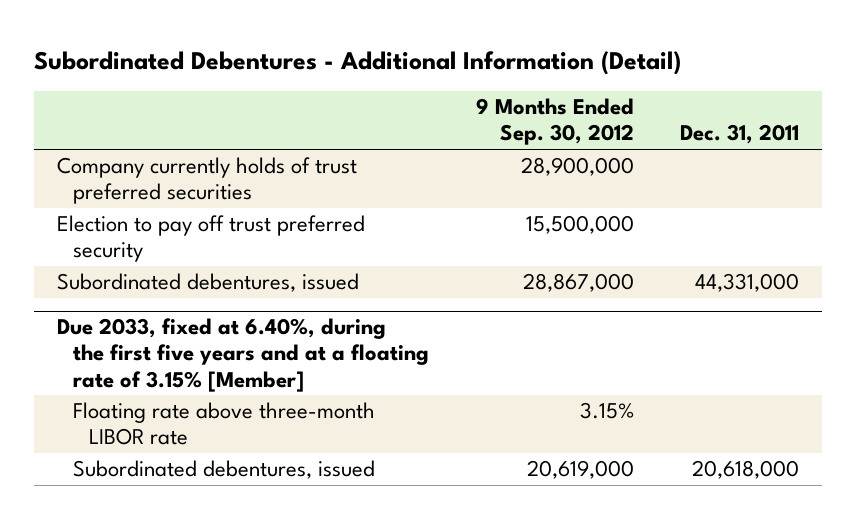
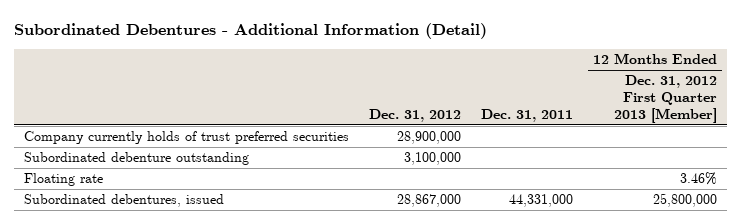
- | 9 Months Ended Sep. 30, 2012 | Dec. 31, 2011
+ | Dec. 31, 2012 | Dec. 31, 2011 | 12 Months Ended Dec. 31, 2012 First Quarter 2013 [Member]
- Election to pay off trust preferred security | 15,500,000 |
+ Subordinated debenture outstanding | 3,100,000 | |
+ Floating rate | | | 3.46%
- Due 2033, fixed at 6.40%, during the first five years and at a floating rate of 3.15% [Member]
- Floating rate above three-month LIBOR rate | 3.15% |
- Subordinated debentures, issued | 20,619,000 | 20,618,000

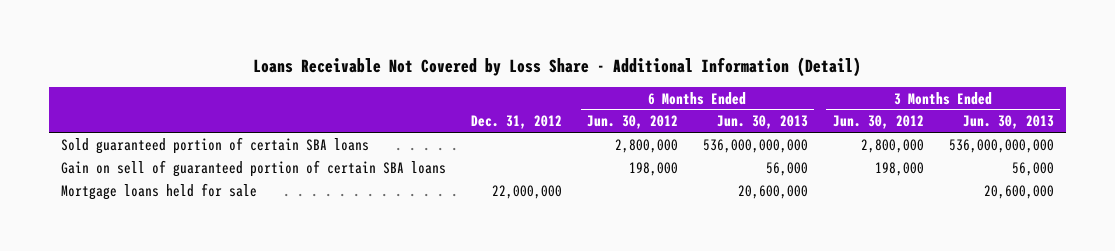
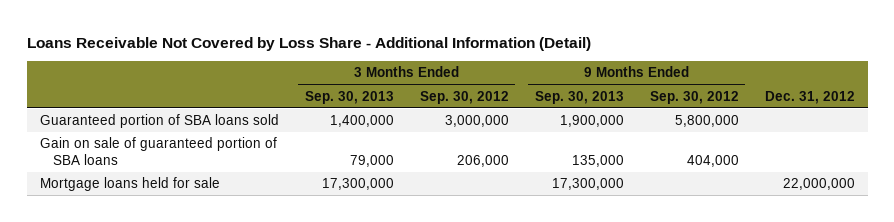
- | Dec. 31, 2012 | 6 Months Ended Jun. 30, 2012 | 6 Months Ended Jun. 30, 2013 | 3 Months Ended Jun. 30, 2012 | 3 Months Ended Jun. 30, 2013
+ | 3 Months Ended Sep. 30, 2013 | 3 Months Ended Sep. 30, 2012 | 9 Months Ended Sep. 30, 2013 | 9 Months Ended Sep. 30, 2012 | Dec. 31, 2012
- Sold guaranteed portion of certain SBA loans | | 2,800,000 | 536,000,000,000 | 2,800,000 | 536,000,000,000
- Gain on sell of guaranteed portion of certain SBA loans | | 198,000 | 56,000 | 198,000 | 56,000
+ Guaranteed portion of SBA loans sold | 1,400,000 | 3,000,000 | 1,900,000 | 5,800,000 |
+ Gain on sale of guaranteed portion of SBA loans | 79,000 | 206,000 | 135,000 | 404,000 |

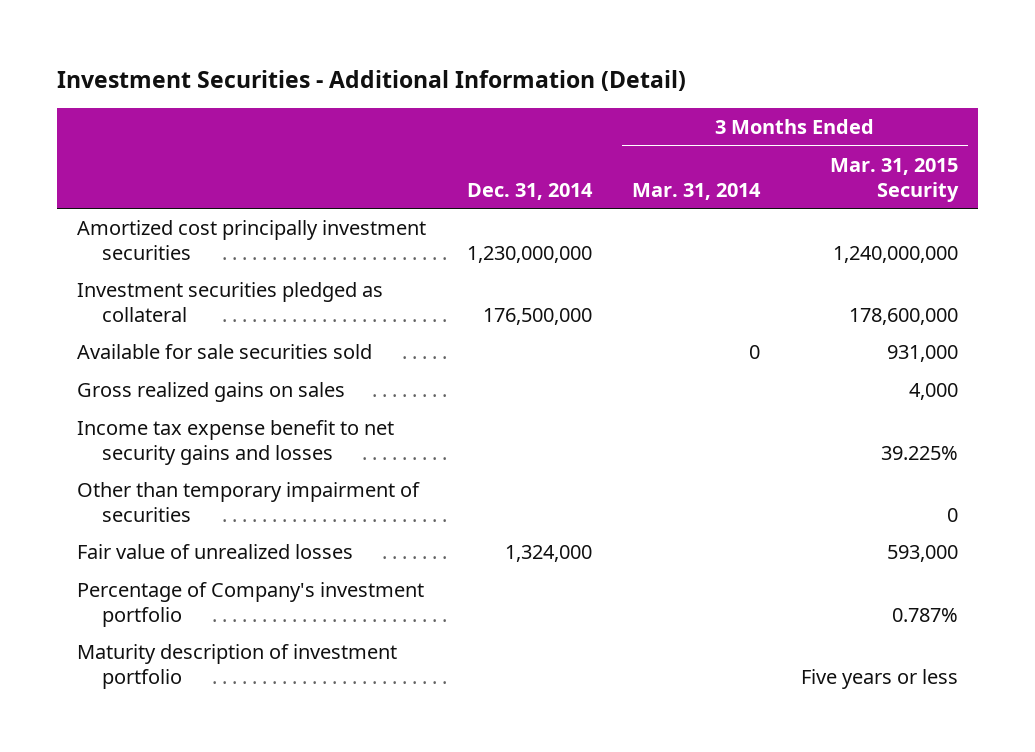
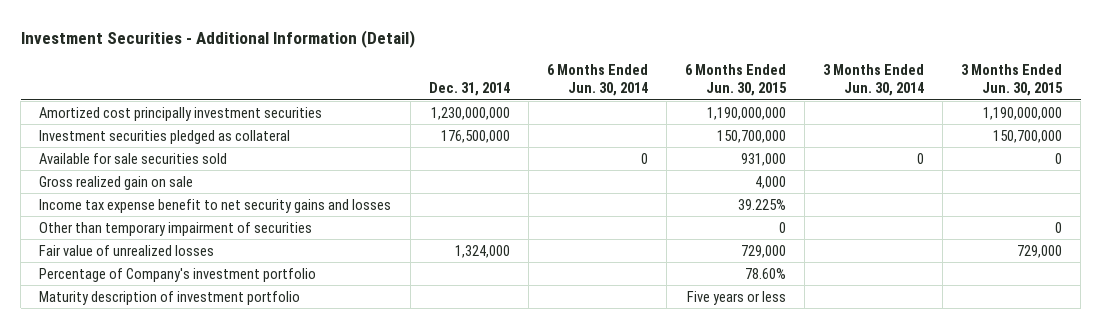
- | Dec. 31, 2014 | 3 Months Ended Mar. 31, 2014 | 3 Months Ended Mar. 31, 2015 Security
+ | Dec. 31, 2014 | 6 Months Ended Jun. 30, 2014 | 6 Months Ended Jun. 30, 2015 | 3 Months Ended Jun. 30, 2014 | 3 Months Ended Jun. 30, 2015
- Gross realized gains on sales | | | 4,000
+ Gross realized gain on sale | | | 4,000 | |

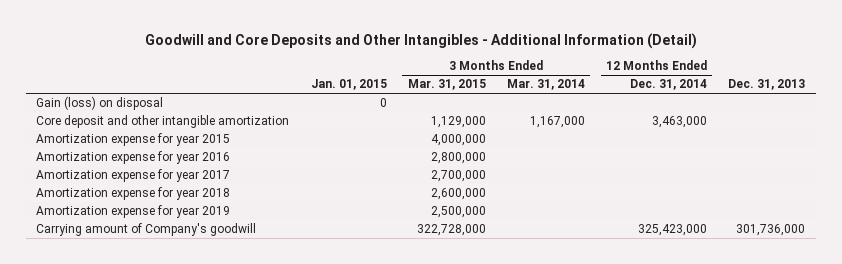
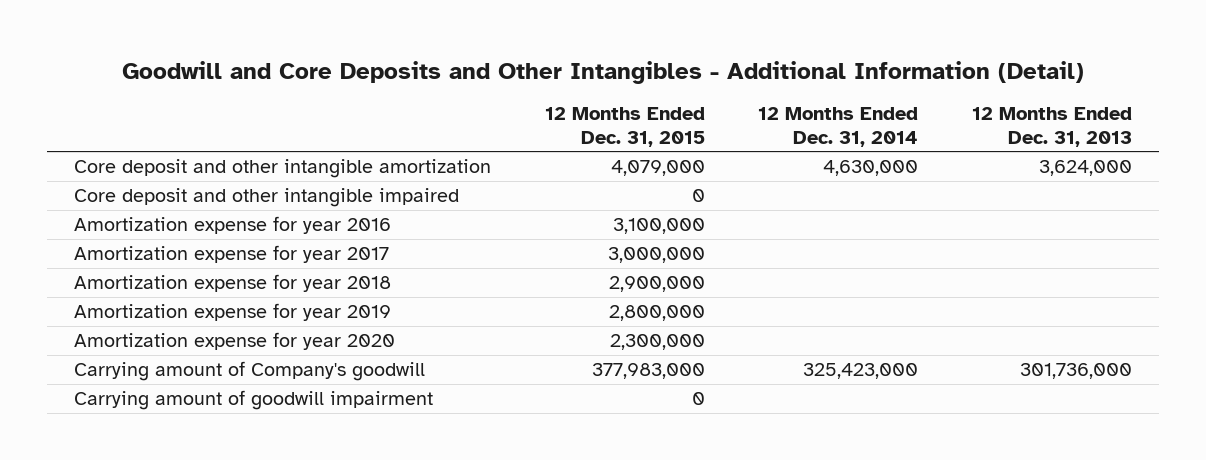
- | Jan. 01, 2015 | 3 Months Ended Mar. 31, 2015 | 3 Months Ended Mar. 31, 2014 | 12 Months Ended Dec. 31, 2014 | Dec. 31, 2013
+ | 12 Months Ended Dec. 31, 2015 | 12 Months Ended Dec. 31, 2014 | 12 Months Ended Dec. 31, 2013
- Gain (loss) on disposal | 0 | | | |
- Core deposit and other intangible amortization | | 1,129,000 | 1,167,000 | 3,463,000 |
- Amortization expense for year 2015 | | 4,000,000 | | |
+ Core deposit and other intangible amortization | 4,079,000 | 4,630,000 | 3,624,000
+ Core deposit and other intangible impaired | 0 | |
+ Amortization expense for year 2020 | 2,300,000 | |
+ Carrying amount of goodwill impairment | 0 | |

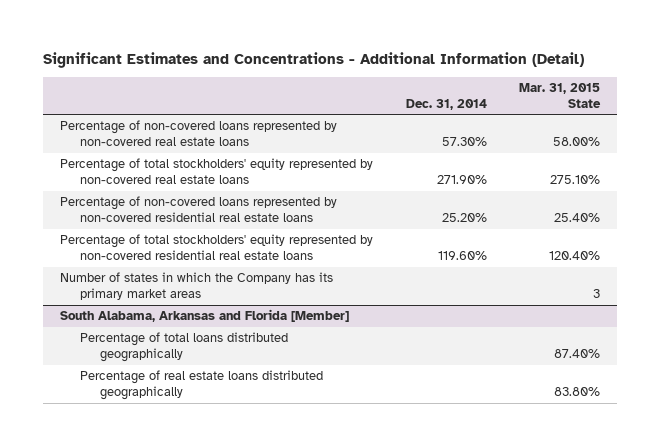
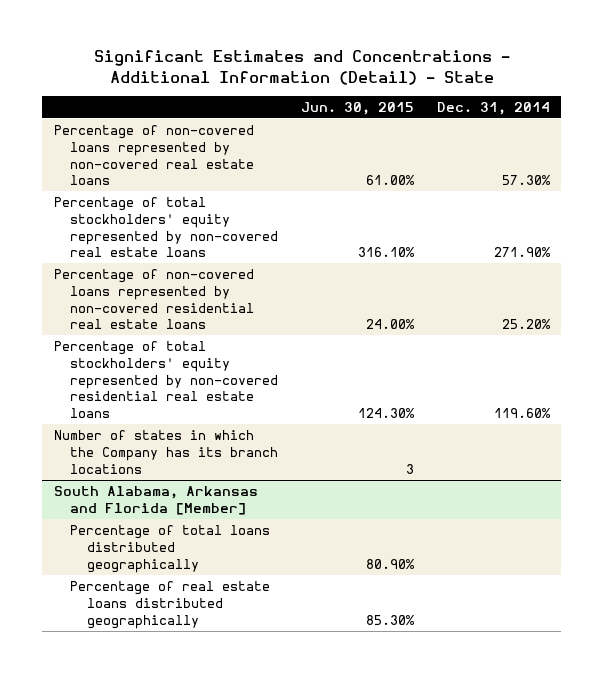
- Significant Estimates and Concentrations - Additional Information (Detail)
+ Significant Estimates and Concentrations - Additional Information (Detail) - State
- | Dec. 31, 2014 | Mar. 31, 2015 State
+ | Jun. 30, 2015 | Dec. 31, 2014
- Number of states in which the Company has its primary market areas | | 3
+ Number of states in which the Company has its branch locations | 3 |

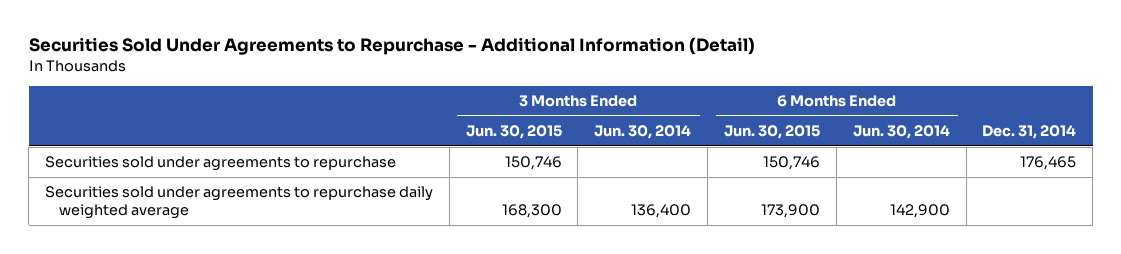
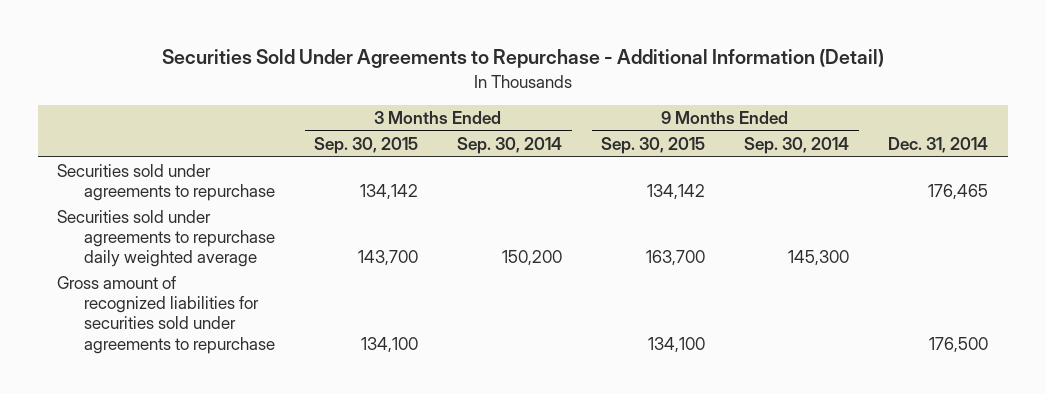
- | 3 Months Ended Jun. 30, 2015 | 3 Months Ended Jun. 30, 2014 | 6 Months Ended Jun. 30, 2015 | 6 Months Ended Jun. 30, 2014 | Dec. 31, 2014
+ | 3 Months Ended Sep. 30, 2015 | 3 Months Ended Sep. 30, 2014 | 9 Months Ended Sep. 30, 2015 | 9 Months Ended Sep. 30, 2014 | Dec. 31, 2014
+ Gross amount of recognized liabilities for securities sold under agreements to repurchase | 134,100 | | 134,100 | | 176,500

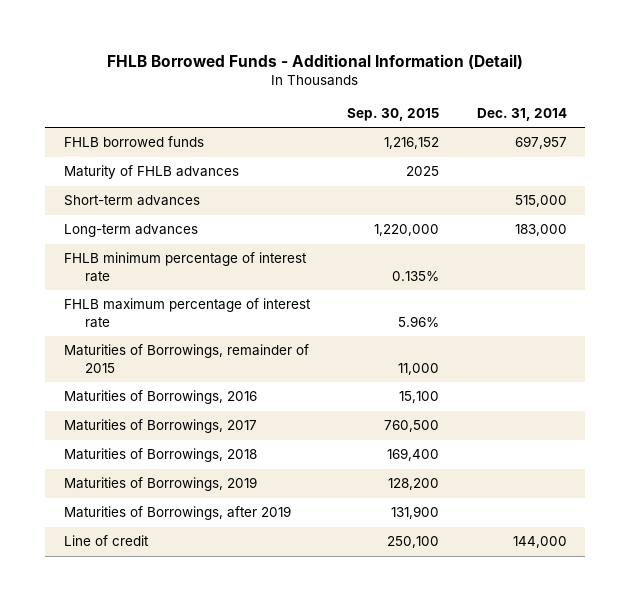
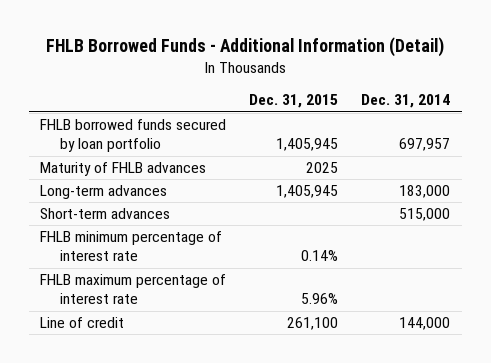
- | Sep. 30, 2015 | Dec. 31, 2014
+ | Dec. 31, 2015 | Dec. 31, 2014
- FHLB borrowed funds | 1,216,152 | 697,957
+ FHLB borrowed funds secured by loan portfolio | 1,405,945 | 697,957
moved down: Short-term advances | | 515,000
- Maturities of Borrowings, remainder of 2015 | 11,000 |
- Maturities of Borrowings, 2016 | 15,100 |
- Maturities of Borrowings, 2017 | 760,500 |
- Maturities of Borrowings, 2018 | 169,400 |
- Maturities of Borrowings, 2019 | 128,200 |
- Maturities of Borrowings, after 2019 | 131,900 |

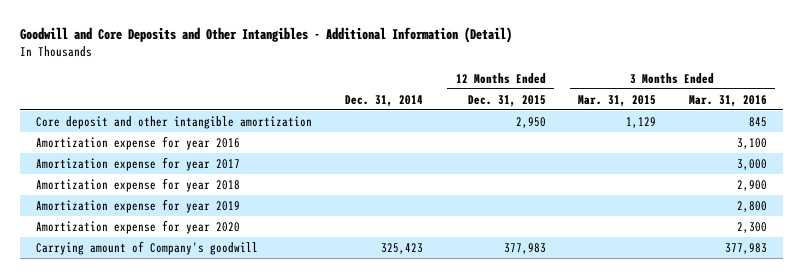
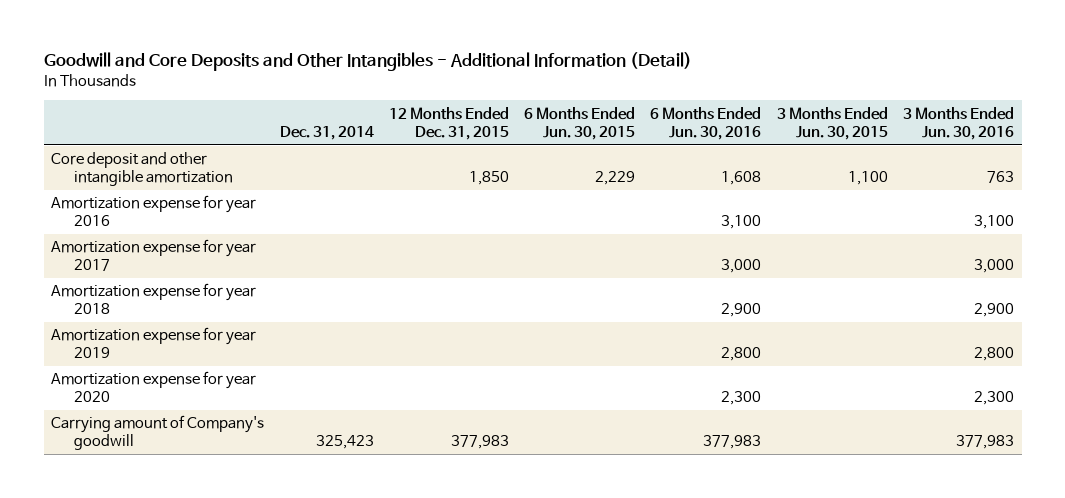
- | Dec. 31, 2014 | 12 Months Ended Dec. 31, 2015 | 3 Months Ended Mar. 31, 2015 | 3 Months Ended Mar. 31, 2016
+ | Dec. 31, 2014 | 12 Months Ended Dec. 31, 2015 | 6 Months Ended Jun. 30, 2015 | 6 Months Ended Jun. 30, 2016 | 3 Months Ended Jun. 30, 2015 | 3 Months Ended Jun. 30, 2016
- Core deposit and other intangible amortization | | 2,950 | 1,129 | 845
+ Core deposit and other intangible amortization | | 1,850 | 2,229 | 1,608 | 1,100 | 763

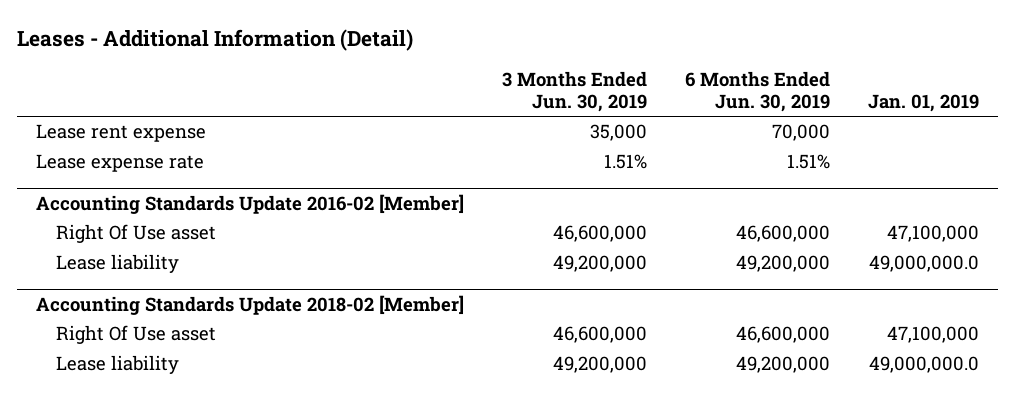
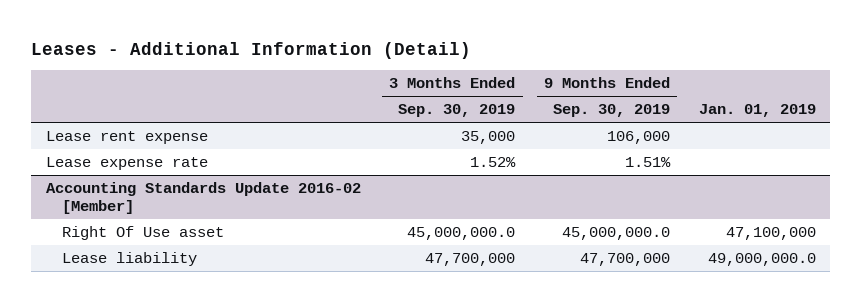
- | 3 Months Ended Jun. 30, 2019 | 6 Months Ended Jun. 30, 2019 | Jan. 01, 2019
+ | 3 Months Ended Sep. 30, 2019 | 9 Months Ended Sep. 30, 2019 | Jan. 01, 2019
- Accounting Standards Update 2018-02 [Member]
- Right Of Use asset | 46,600,000 | 46,600,000 | 47,100,000
- Lease liability | 49,200,000 | 49,200,000 | 49,000,000.0

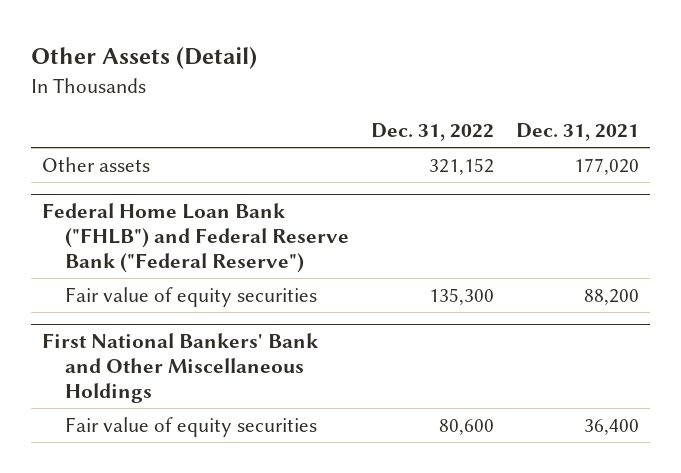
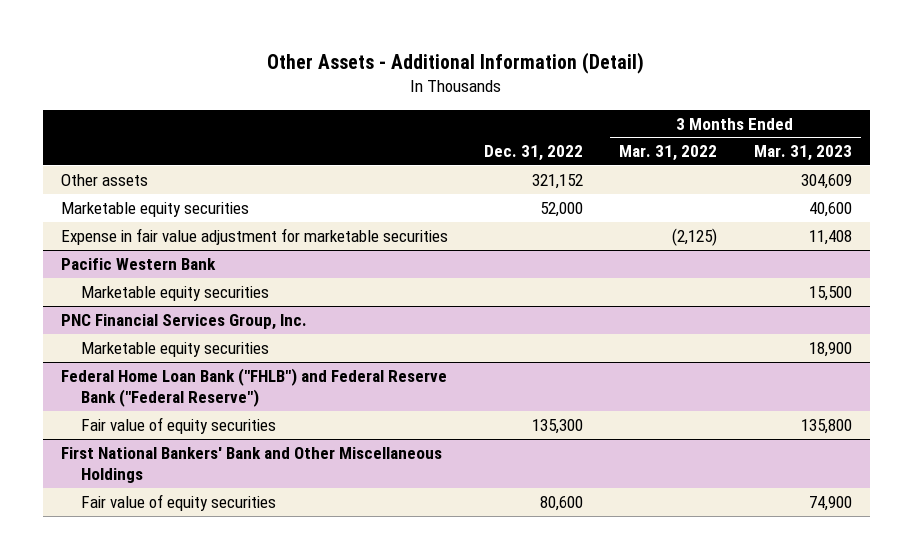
- Other Assets (Detail)
+ Other Assets - Additional Information (Detail)
- | Dec. 31, 2022 | Dec. 31, 2021
+ | Dec. 31, 2022 | 3 Months Ended Mar. 31, 2022 | 3 Months Ended Mar. 31, 2023
+ Marketable equity securities | 52,000 | | 40,600
+ Expense in fair value adjustment for marketable securities | | (2,125) | 11,408
+ Pacific Western Bank
+ Marketable equity securities | | | 15,500
+ PNC Financial Services Group, Inc.
+ Marketable equity securities | | | 18,900

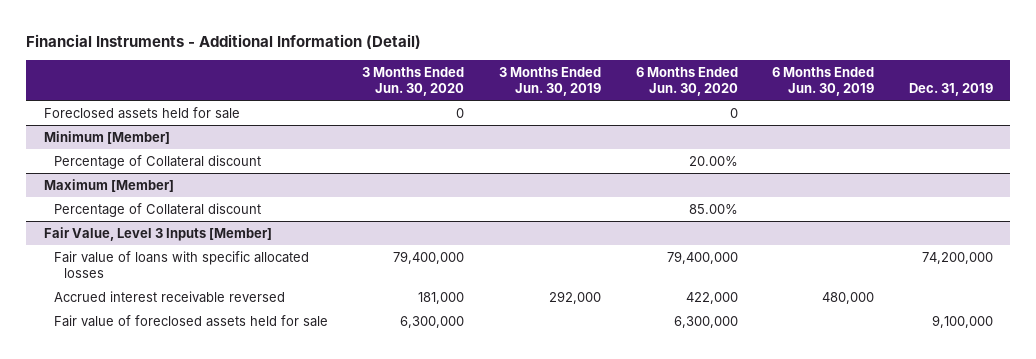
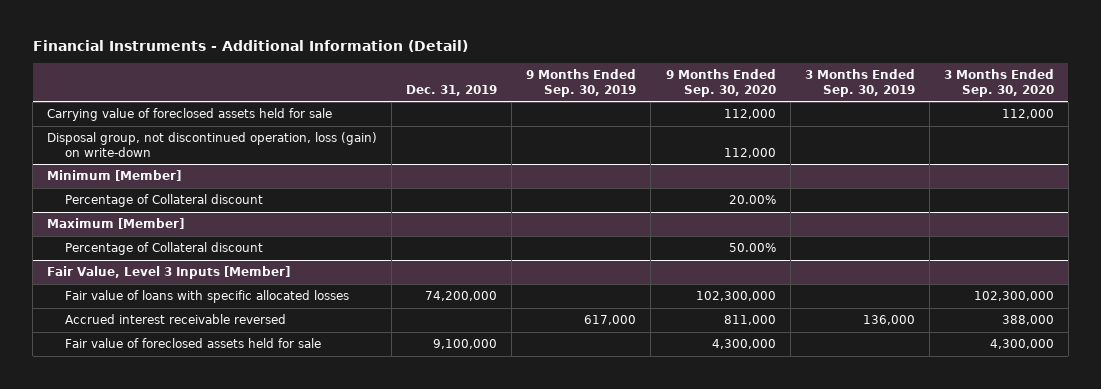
- | 3 Months Ended Jun. 30, 2020 | 3 Months Ended Jun. 30, 2019 | 6 Months Ended Jun. 30, 2020 | 6 Months Ended Jun. 30, 2019 | Dec. 31, 2019
+ | Dec. 31, 2019 | 9 Months Ended Sep. 30, 2019 | 9 Months Ended Sep. 30, 2020 | 3 Months Ended Sep. 30, 2019 | 3 Months Ended Sep. 30, 2020
- Foreclosed assets held for sale | 0 | | 0 | |
+ Carrying value of foreclosed assets held for sale | | | 112,000 | | 112,000
+ Disposal group, not discontinued operation, loss (gain) on write-down | | | 112,000 | |

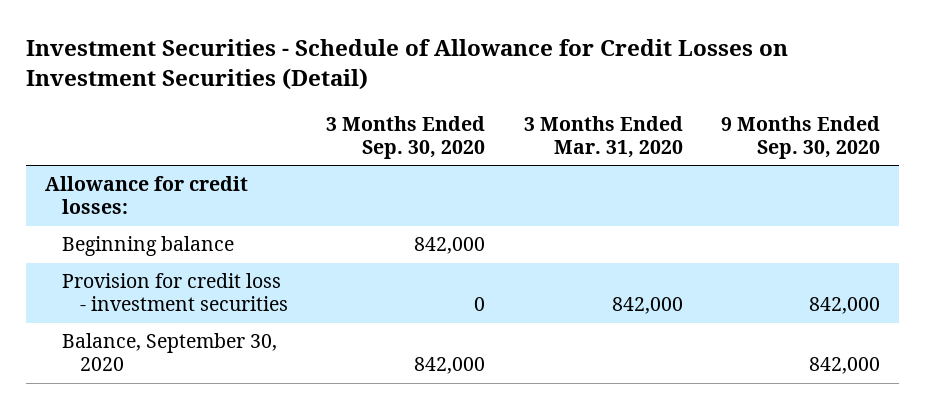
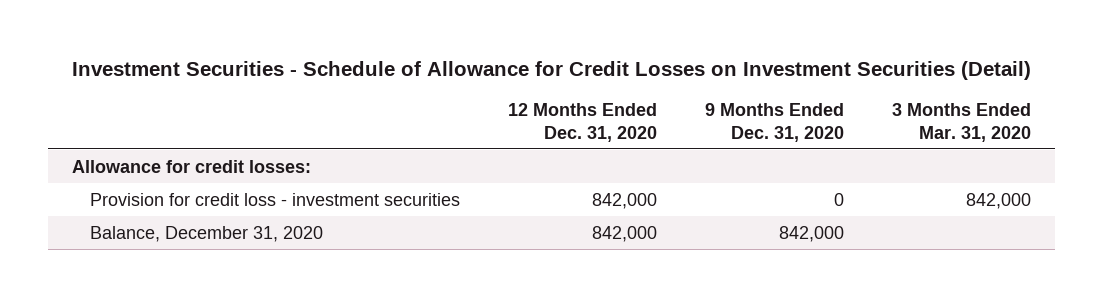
- | 3 Months Ended Sep. 30, 2020 | 3 Months Ended Mar. 31, 2020 | 9 Months Ended Sep. 30, 2020
+ | 12 Months Ended Dec. 31, 2020 | 9 Months Ended Dec. 31, 2020 | 3 Months Ended Mar. 31, 2020
- Beginning balance | 842,000 | |
- Balance, September 30, 2020 | 842,000 | | 842,000
+ Balance, December 31, 2020 | 842,000 | 842,000 |

